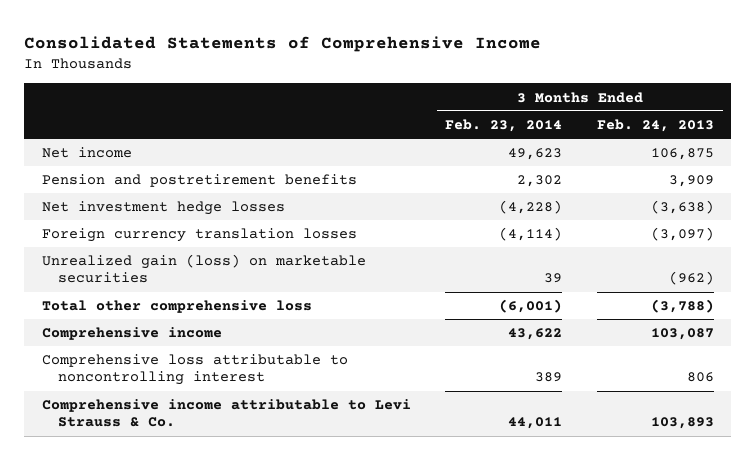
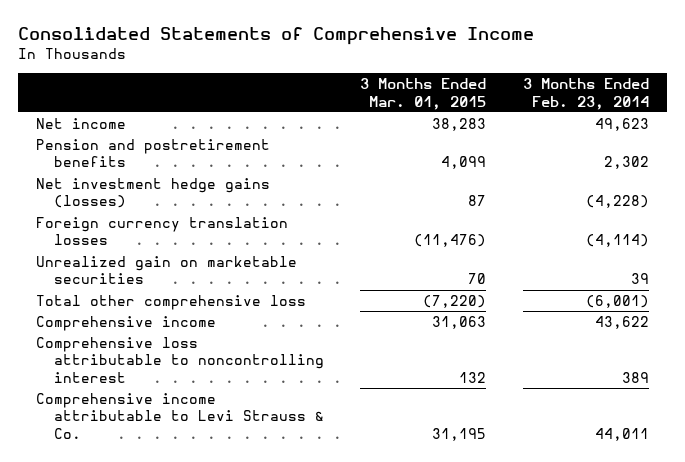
- | 3 Months Ended Feb. 23, 2014 | 3 Months Ended Feb. 24, 2013
+ | 3 Months Ended Mar. 01, 2015 | 3 Months Ended Feb. 23, 2014
- Net investment hedge losses | (4,228) | (3,638)
+ Net investment hedge gains (losses) | 87 | (4,228)
- Unrealized gain (loss) on marketable securities | 39 | (962)
+ Unrealized gain on marketable securities | 70 | 39

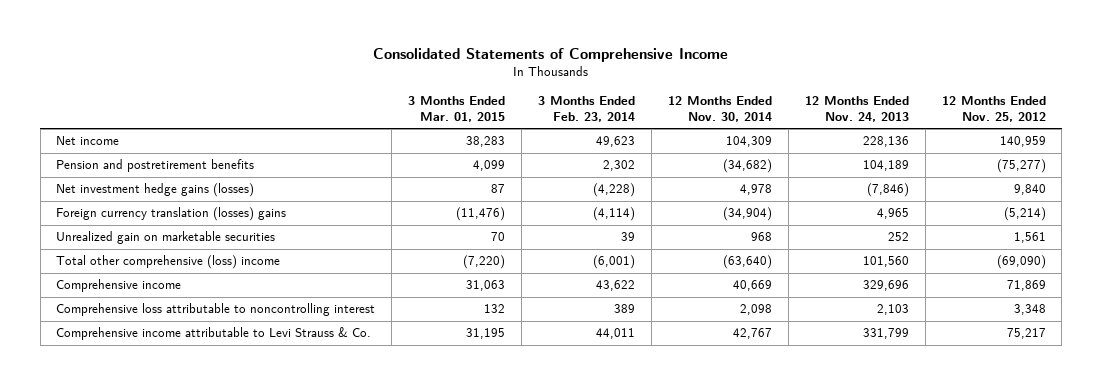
- | 3 Months Ended Mar. 01, 2015 | 3 Months Ended Feb. 23, 2014
+ | 3 Months Ended Mar. 01, 2015 | 3 Months Ended Feb. 23, 2014 | 12 Months Ended Nov. 30, 2014 | 12 Months Ended Nov. 24, 2013 | 12 Months Ended Nov. 25, 2012
- Foreign currency translation losses | (11,476) | (4,114)
+ Foreign currency translation (losses) gains | (11,476) | (4,114) | (34,904) | 4,965 | (5,214)
- Total other comprehensive loss | (7,220) | (6,001)
+ Total other comprehensive (loss) income | (7,220) | (6,001) | (63,640) | 101,560 | (69,090)

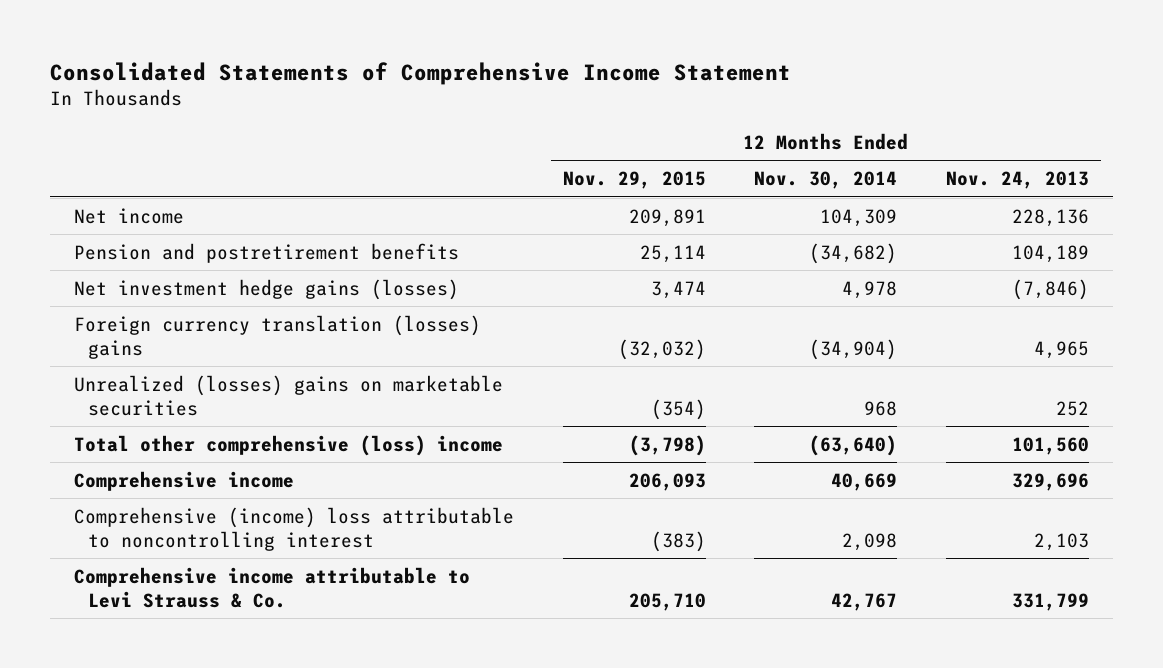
- Consolidated Statements of Comprehensive Income
+ Consolidated Statements of Comprehensive Income Statement
- | 3 Months Ended Mar. 01, 2015 | 3 Months Ended Feb. 23, 2014 | 12 Months Ended Nov. 30, 2014 | 12 Months Ended Nov. 24, 2013 | 12 Months Ended Nov. 25, 2012
+ | 12 Months Ended Nov. 29, 2015 | 12 Months Ended Nov. 30, 2014 | 12 Months Ended Nov. 24, 2013
- Unrealized gain on marketable securities | 70 | 39 | 968 | 252 | 1,561
+ Unrealized (losses) gains on marketable securities | (354) | 968 | 252
- Comprehensive loss attributable to noncontrolling interest | 132 | 389 | 2,098 | 2,103 | 3,348
+ Comprehensive (income) loss attributable to noncontrolling interest | (383) | 2,098 | 2,103

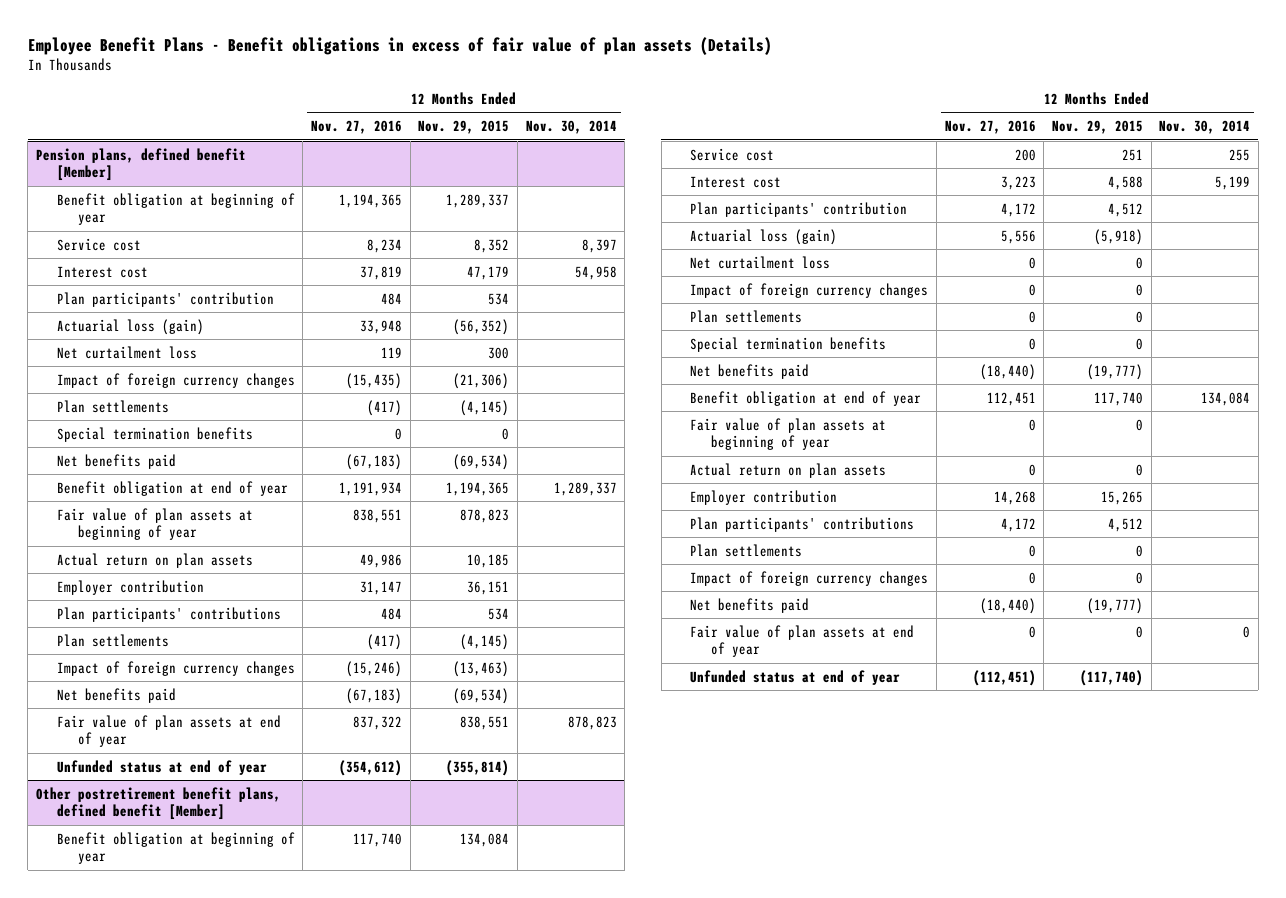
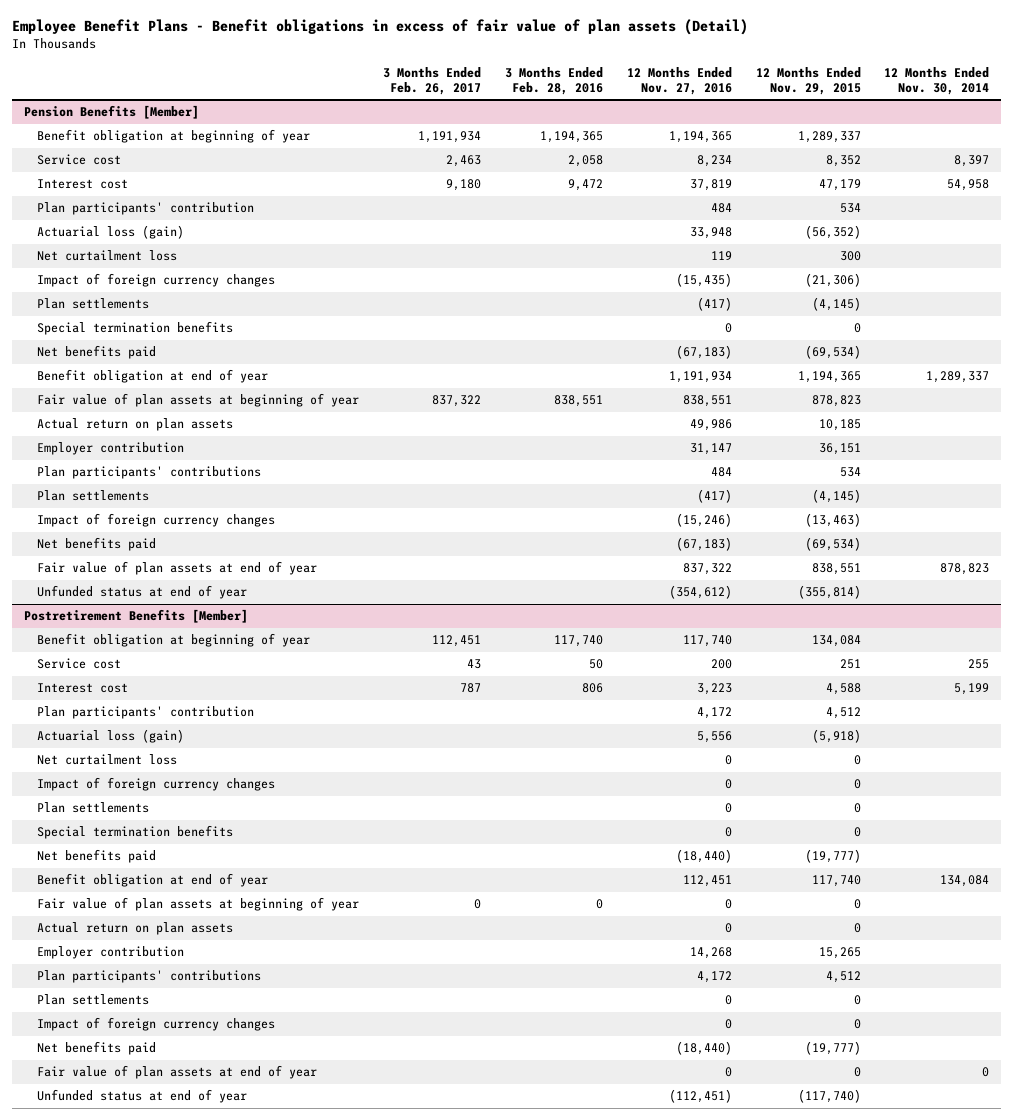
- Employee Benefit Plans - Benefit obligations in excess of fair value of plan assets (Details)
+ Employee Benefit Plans - Benefit obligations in excess of fair value of plan assets (Detail)
- | 12 Months Ended Nov. 27, 2016 | 12 Months Ended Nov. 29, 2015 | 12 Months Ended Nov. 30, 2014
+ | 3 Months Ended Feb. 26, 2017 | 3 Months Ended Feb. 28, 2016 | 12 Months Ended Nov. 27, 2016 | 12 Months Ended Nov. 29, 2015 | 12 Months Ended Nov. 30, 2014
- Pension plans, defined benefit [Member]
+ Pension Benefits [Member]
- Other postretirement benefit plans, defined benefit [Member]
+ Postretirement Benefits [Member]

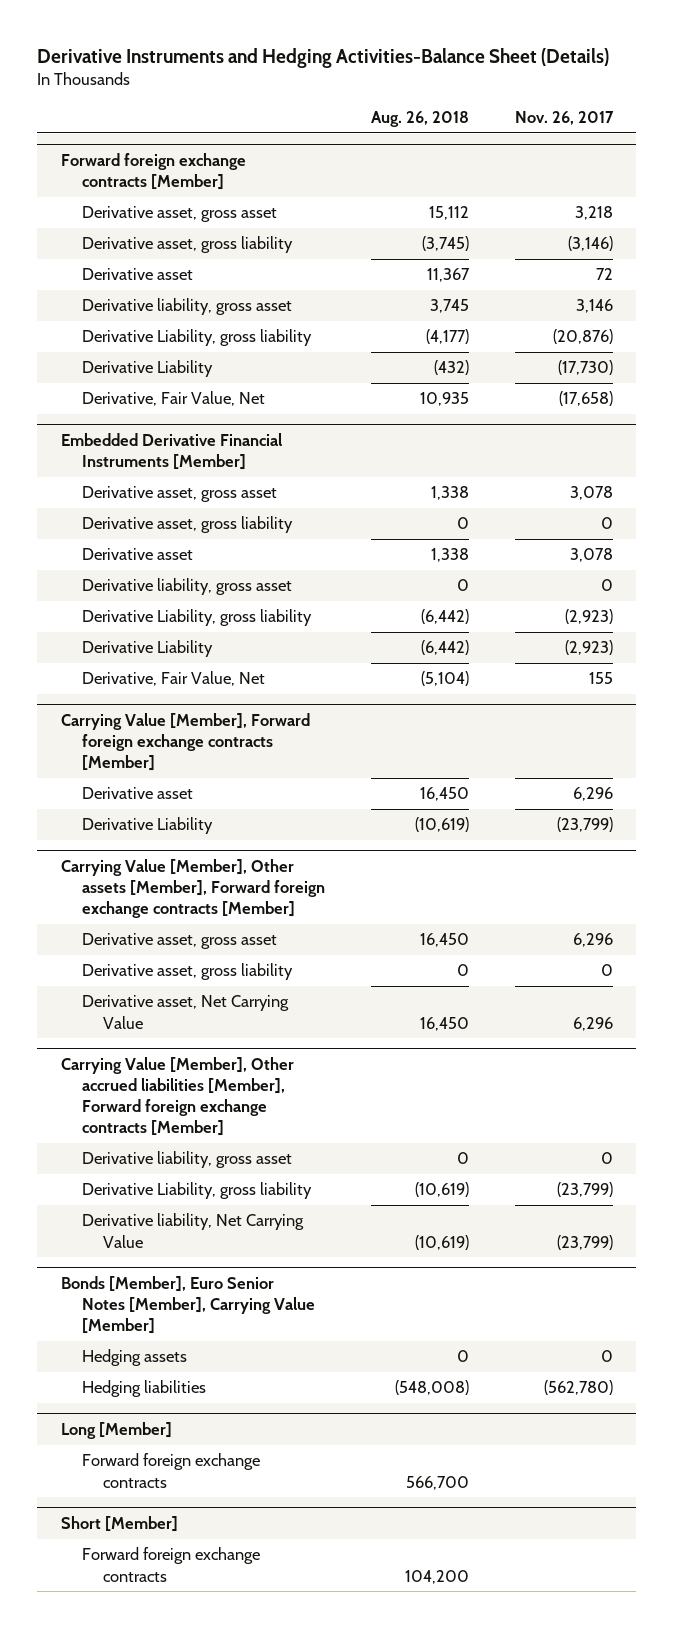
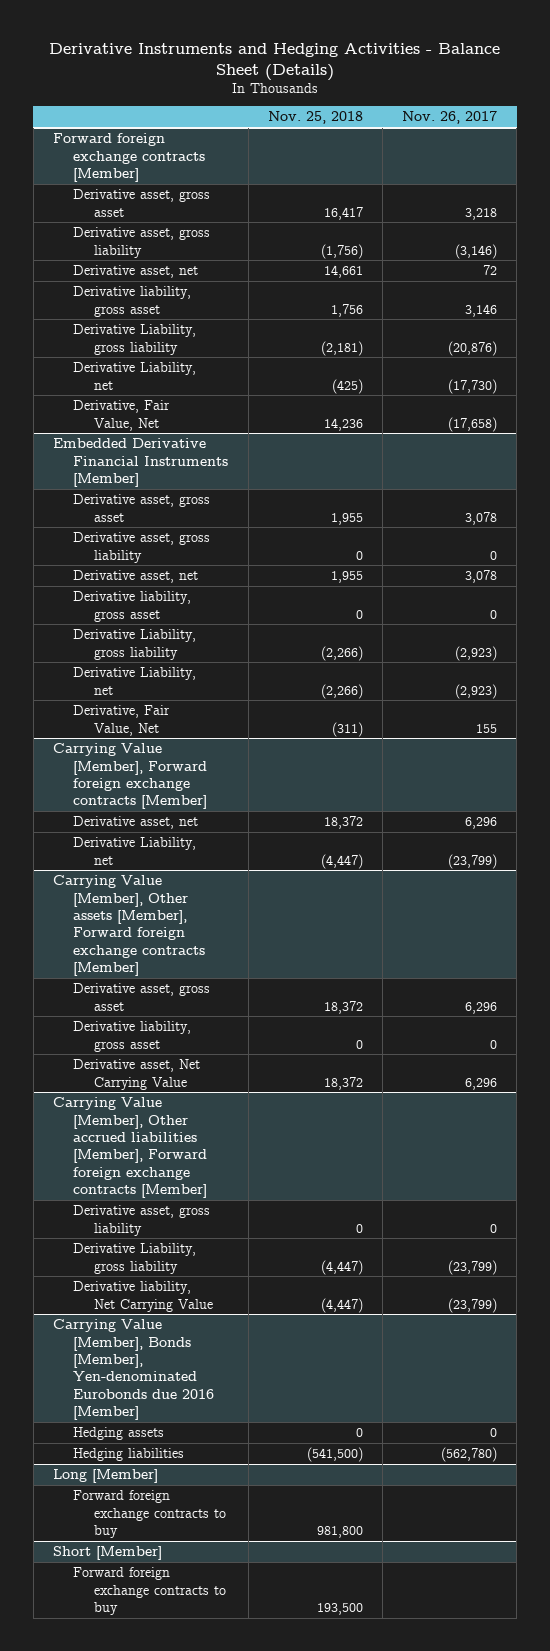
- Derivative Instruments and Hedging Activities-Balance Sheet (Details)
+ Derivative Instruments and Hedging Activities - Balance Sheet (Details)
- | Aug. 26, 2018 | Nov. 26, 2017
+ | Nov. 25, 2018 | Nov. 26, 2017
@ Forward foreign exchange contracts [Member]
- Derivative asset | 11,367 | 72
+ Derivative asset, net | 14,661 | 72
- Derivative Liability | (432) | (17,730)
+ Derivative Liability, net | (425) | (17,730)
@ Embedded Derivative Financial Instruments [Member]
- Derivative asset | 1,338 | 3,078
+ Derivative asset, net | 1,955 | 3,078
- Derivative Liability | (6,442) | (2,923)
+ Derivative Liability, net | (2,266) | (2,923)
@ Carrying Value [Member], Forward foreign exchange contracts [Member]
- Derivative asset | 16,450 | 6,296
- Derivative Liability | (10,619) | (23,799)
+ Derivative asset, net | 18,372 | 6,296
+ Derivative Liability, net | (4,447) | (23,799)
@ Carrying Value [Member], Other assets [Member], Forward foreign exchange contracts [Member]
- Derivative asset, gross liability | 0 | 0
+ Derivative liability, gross asset | 0 | 0
@ Carrying Value [Member], Other accrued liabilities [Member], Forward foreign exchange contracts [Member]
- Derivative liability, gross asset | 0 | 0
+ Derivative asset, gross liability | 0 | 0
- Bonds [Member], Euro Senior Notes [Member], Carrying Value [Member]
+ Carrying Value [Member], Bonds [Member], Yen-denominated Eurobonds due 2016 [Member]
@ Long [Member]
- Forward foreign exchange contracts | 566,700 |
+ Forward foreign exchange contracts to buy | 981,800 |
@ Short [Member]
- Forward foreign exchange contracts | 104,200 |
+ Forward foreign exchange contracts to buy | 193,500 |

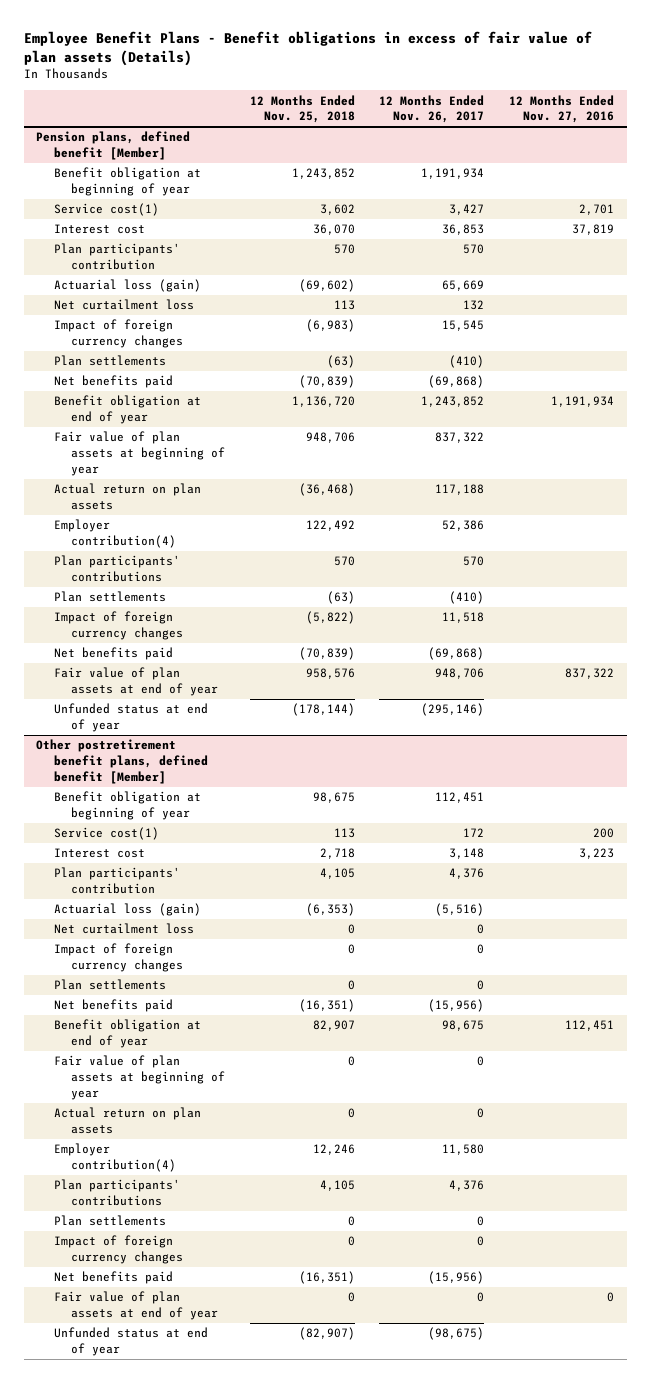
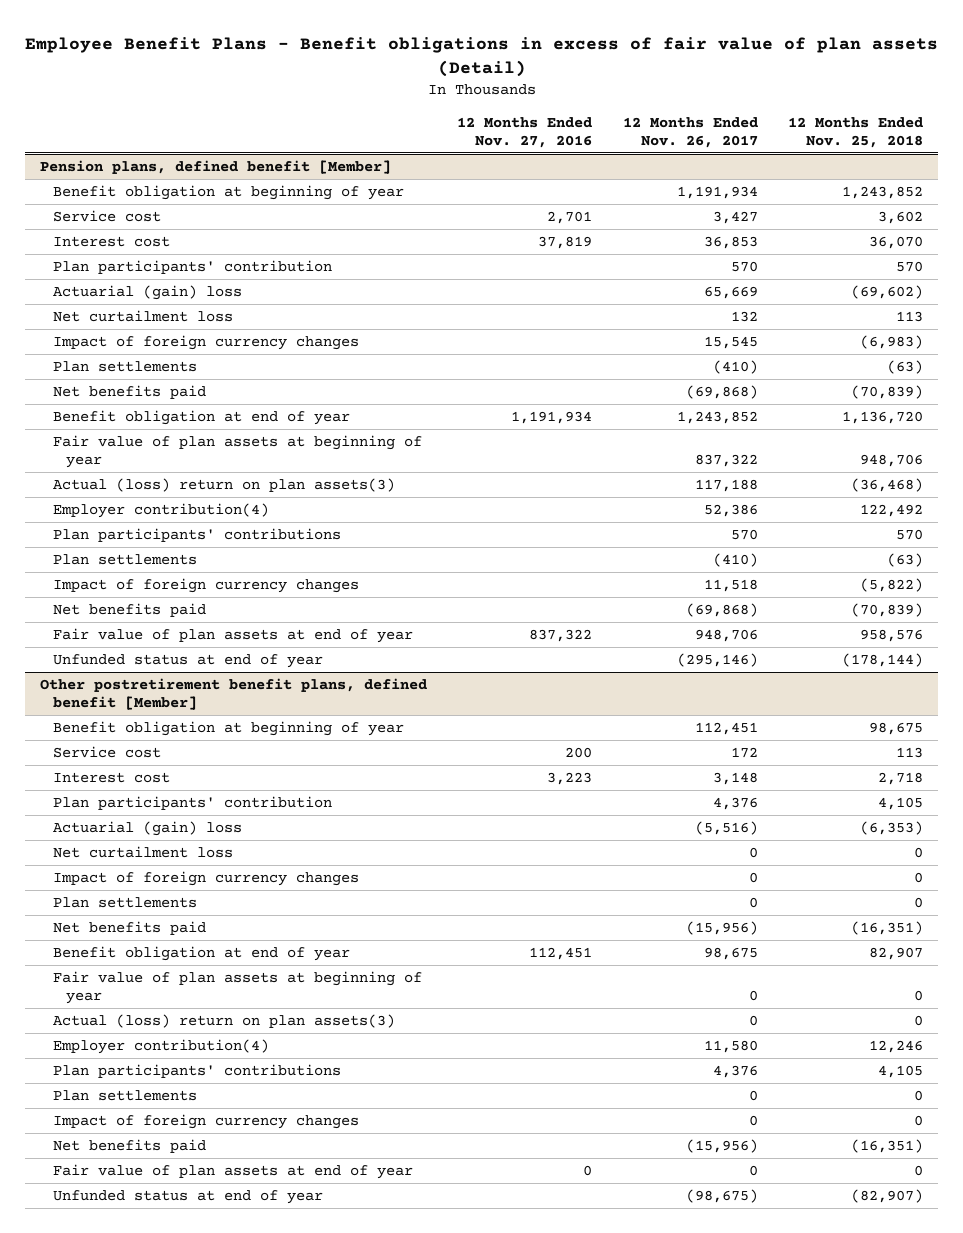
- Employee Benefit Plans - Benefit obligations in excess of fair value of plan assets (Details)
+ Employee Benefit Plans - Benefit obligations in excess of fair value of plan assets (Detail)
- | 12 Months Ended Nov. 25, 2018 | 12 Months Ended Nov. 26, 2017 | 12 Months Ended Nov. 27, 2016
+ | 12 Months Ended Nov. 27, 2016 | 12 Months Ended Nov. 26, 2017 | 12 Months Ended Nov. 25, 2018
@ Pension plans, defined benefit [Member]
- Service cost(1) | 3,602 | 3,427 | 2,701
+ Service cost | 2,701 | 3,427 | 3,602
- Actuarial loss (gain) | (69,602) | 65,669 |
+ Actuarial (gain) loss | | 65,669 | (69,602)
- Actual return on plan assets | (36,468) | 117,188 |
+ Actual (loss) return on plan assets(3) | | 117,188 | (36,468)
@ Other postretirement benefit plans, defined benefit [Member]
- Service cost(1) | 113 | 172 | 200
+ Service cost | 200 | 172 | 113
- Actuarial loss (gain) | (6,353) | (5,516) |
+ Actuarial (gain) loss | | (5,516) | (6,353)
- Actual return on plan assets | 0 | 0 |
+ Actual (loss) return on plan assets(3) | | 0 | 0

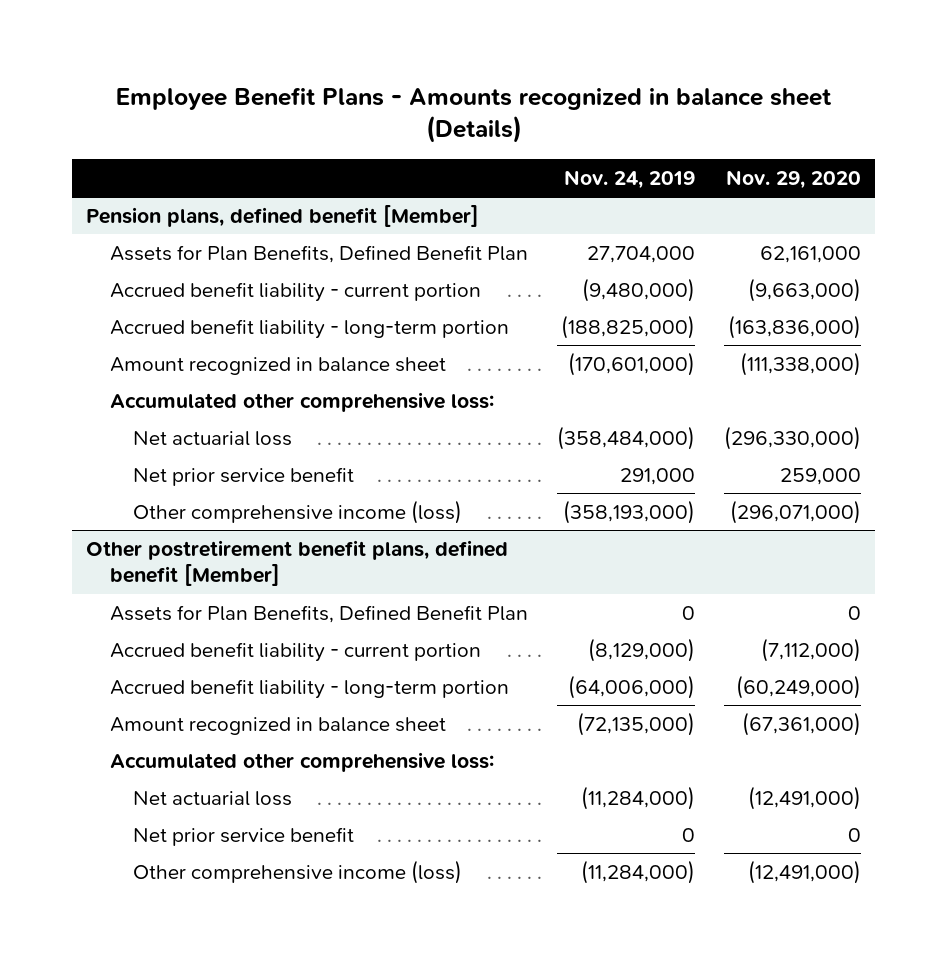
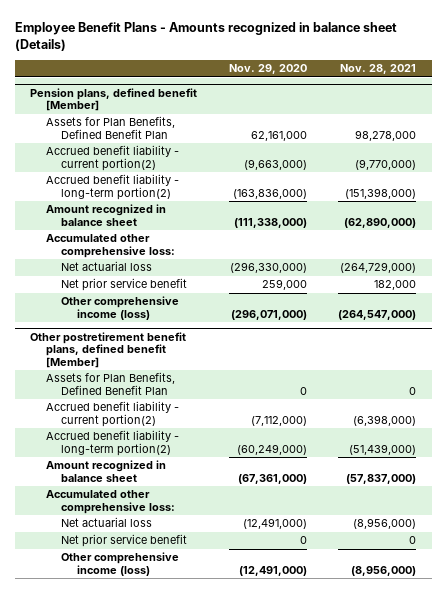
- | Nov. 24, 2019 | Nov. 29, 2020
+ | Nov. 29, 2020 | Nov. 28, 2021
@ Pension plans, defined benefit [Member]
- Accrued benefit liability - current portion | (9,480,000) | (9,663,000)
- Accrued benefit liability - long-term portion | (188,825,000) | (163,836,000)
+ Accrued benefit liability - current portion(2) | (9,663,000) | (9,770,000)
+ Accrued benefit liability - long-term portion(2) | (163,836,000) | (151,398,000)
@ Other postretirement benefit plans, defined benefit [Member]
- Accrued benefit liability - current portion | (8,129,000) | (7,112,000)
- Accrued benefit liability - long-term portion | (64,006,000) | (60,249,000)
+ Accrued benefit liability - current portion(2) | (7,112,000) | (6,398,000)
+ Accrued benefit liability - long-term portion(2) | (60,249,000) | (51,439,000)

